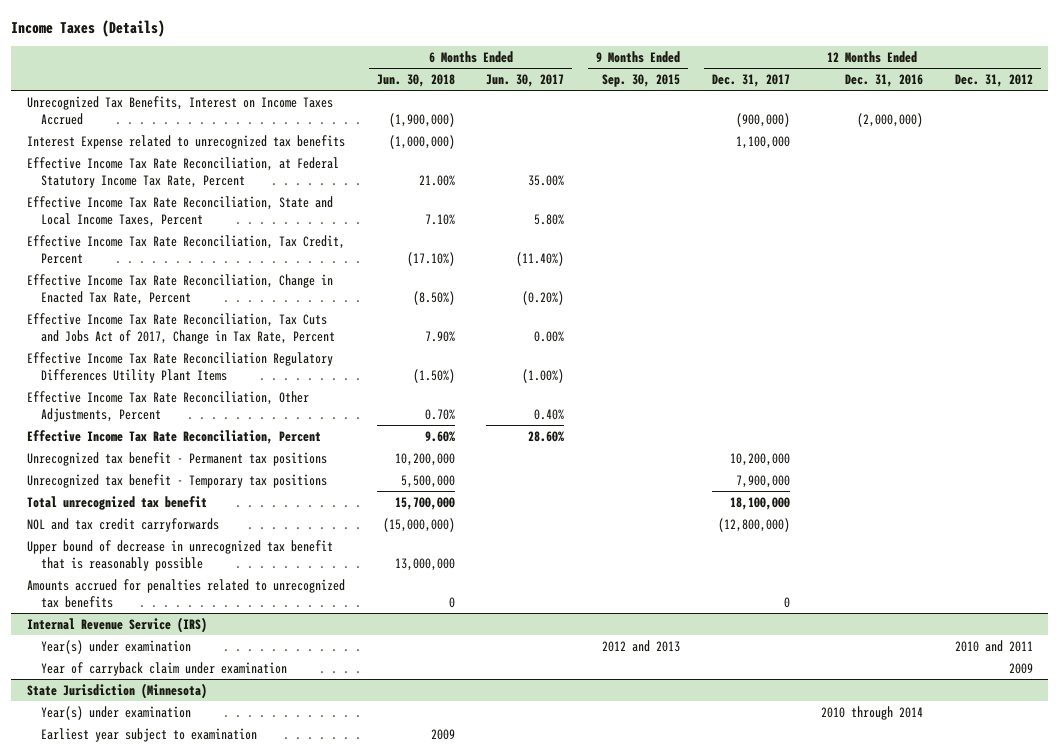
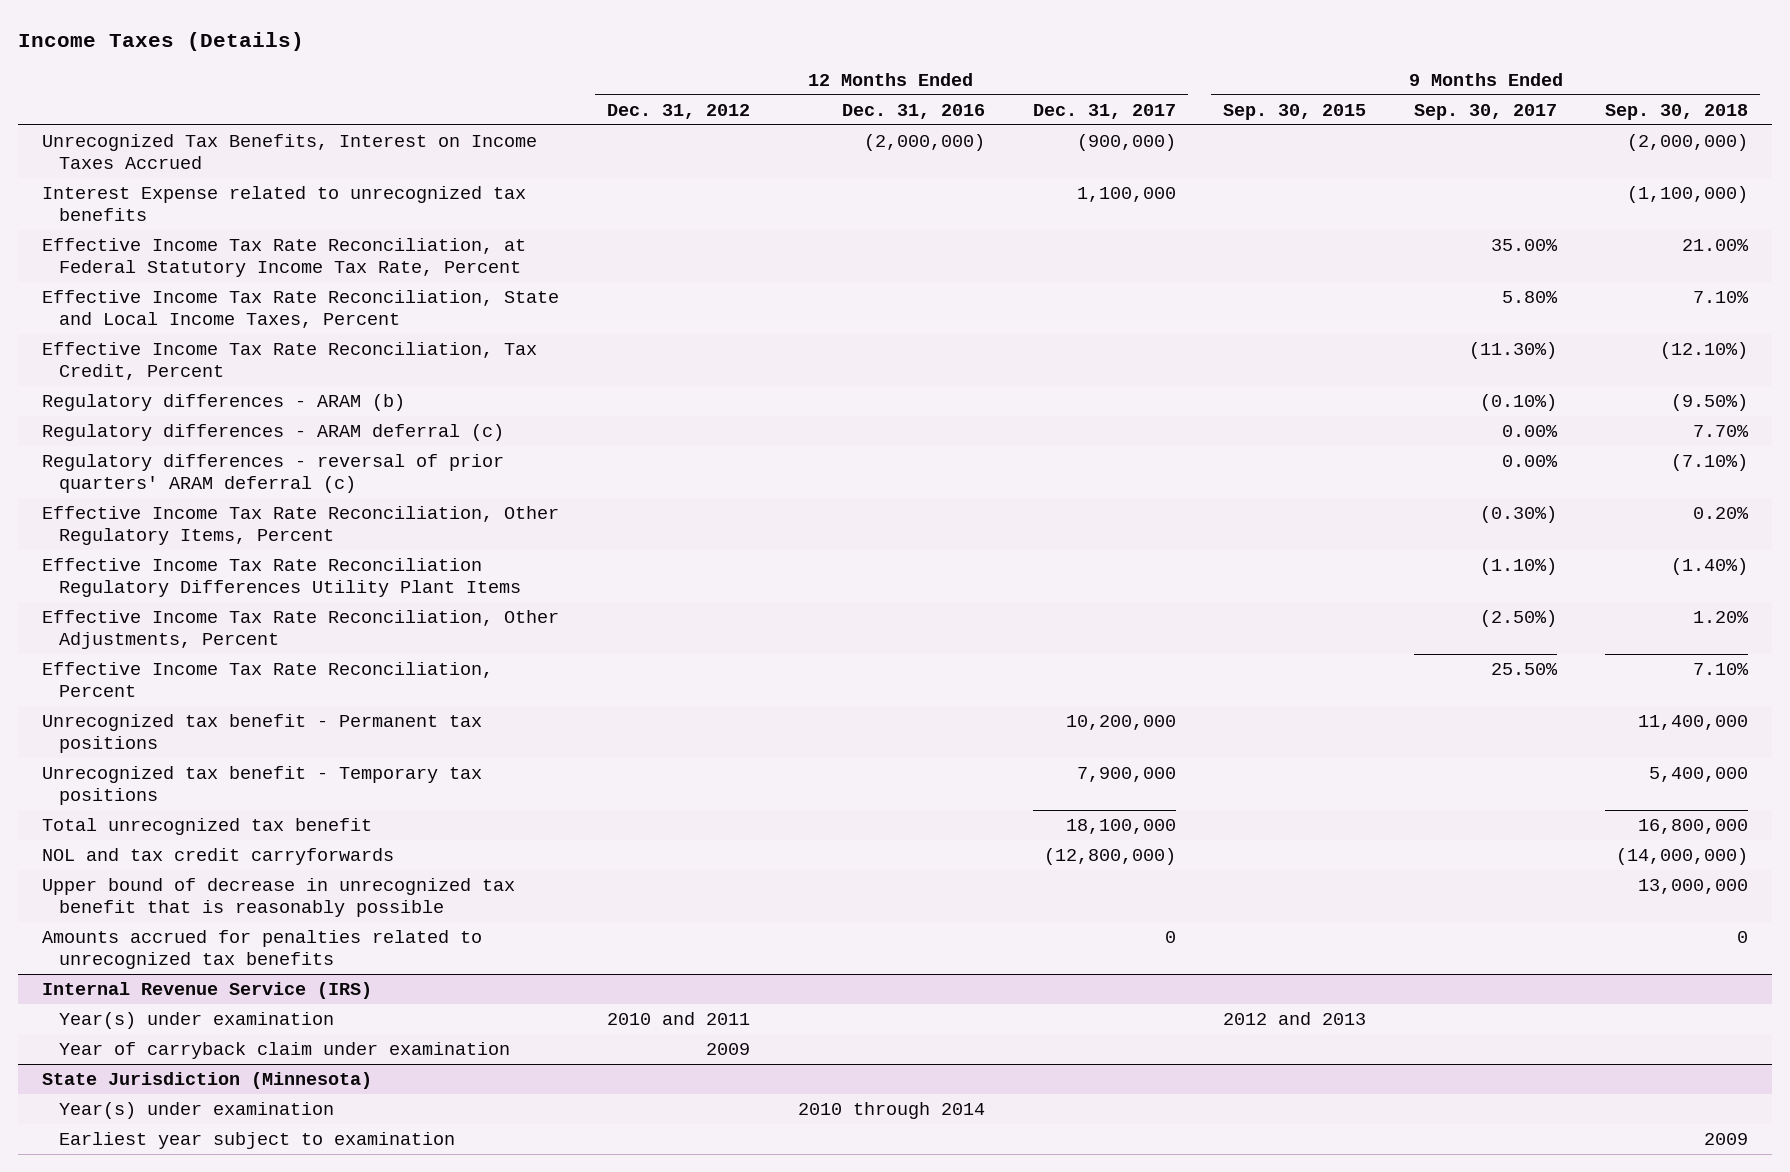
- | 6 Months Ended Jun. 30, 2018 | 6 Months Ended Jun. 30, 2017 | 9 Months Ended Sep. 30, 2015 | 12 Months Ended Dec. 31, 2017 | 12 Months Ended Dec. 31, 2016 | 12 Months Ended Dec. 31, 2012
+ | 12 Months Ended Dec. 31, 2012 | 12 Months Ended Dec. 31, 2016 | 12 Months Ended Dec. 31, 2017 | 9 Months Ended Sep. 30, 2015 | 9 Months Ended Sep. 30, 2017 | 9 Months Ended Sep. 30, 2018
- Effective Income Tax Rate Reconciliation, Change in Enacted Tax Rate, Percent | (8.50%) | (0.20%) | | | |
- Effective Income Tax Rate Reconciliation, Tax Cuts and Jobs Act of 2017, Change in Tax Rate, Percent | 7.90% | 0.00% | | | |
+ Regulatory differences - ARAM (b) | | | | | (0.10%) | (9.50%)
+ Regulatory differences - ARAM deferral (c) | | | | | 0.00% | 7.70%
+ Regulatory differences - reversal of prior quarters' ARAM deferral (c) | | | | | 0.00% | (7.10%)
+ Effective Income Tax Rate Reconciliation, Other Regulatory Items, Percent | | | | | (0.30%) | 0.20%

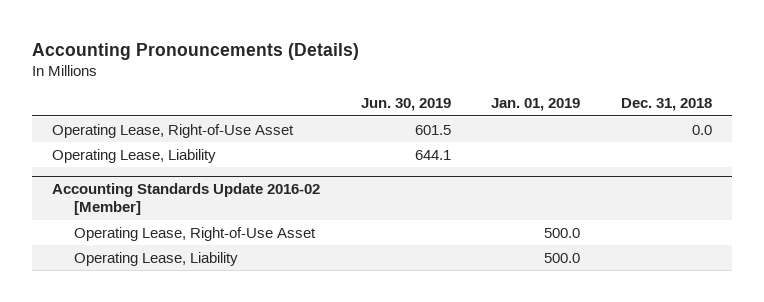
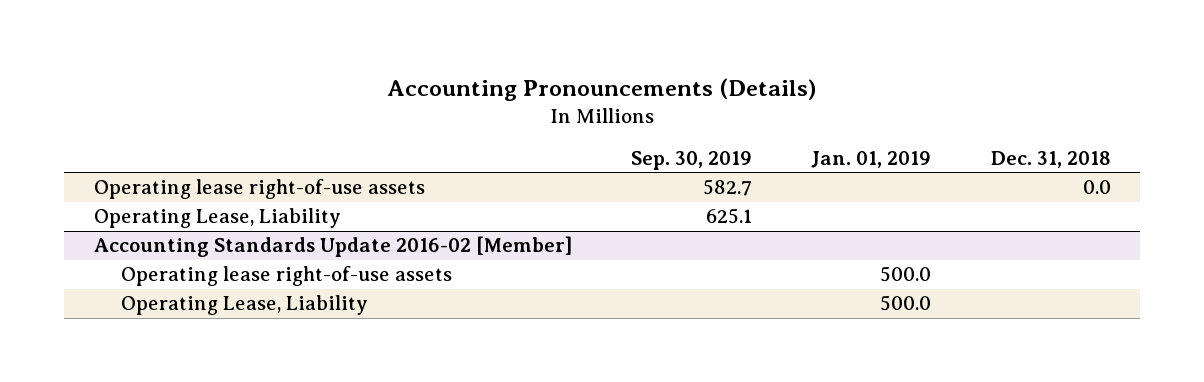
- | Jun. 30, 2019 | Jan. 01, 2019 | Dec. 31, 2018
+ | Sep. 30, 2019 | Jan. 01, 2019 | Dec. 31, 2018
- Operating Lease, Right-of-Use Asset | 601.5 | | 0.0
+ Operating lease right-of-use assets | 582.7 | | 0.0
@ Accounting Standards Update 2016-02 [Member]
- Operating Lease, Right-of-Use Asset | | 500.0 |
+ Operating lease right-of-use assets | | 500.0 |

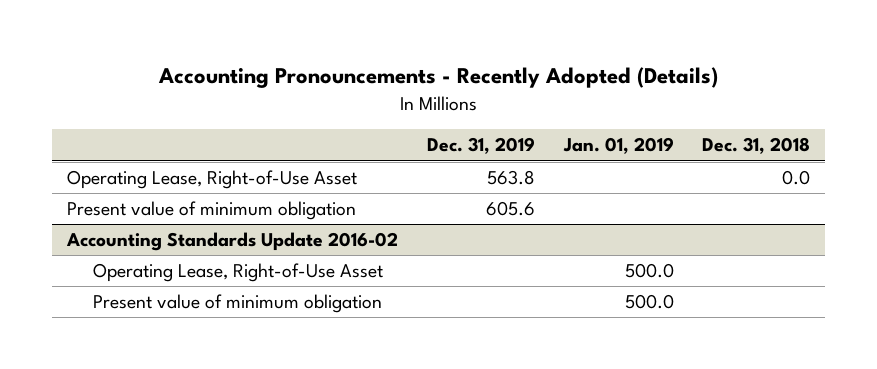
- Accounting Pronouncements (Details)
+ Accounting Pronouncements - Recently Adopted (Details)
- | Sep. 30, 2019 | Jan. 01, 2019 | Dec. 31, 2018
+ | Dec. 31, 2019 | Jan. 01, 2019 | Dec. 31, 2018
- Operating lease right-of-use assets | 582.7 | | 0.0
- Operating Lease, Liability | 625.1 | |
- Accounting Standards Update 2016-02 [Member]
- Operating lease right-of-use assets | | 500.0 |
- Operating Lease, Liability | | 500.0 |
+ Operating Lease, Right-of-Use Asset | 563.8 | | 0.0
+ Present value of minimum obligation | 605.6 | |
+ Accounting Standards Update 2016-02
+ Operating Lease, Right-of-Use Asset | | 500.0 |
+ Present value of minimum obligation | | 500.0 |

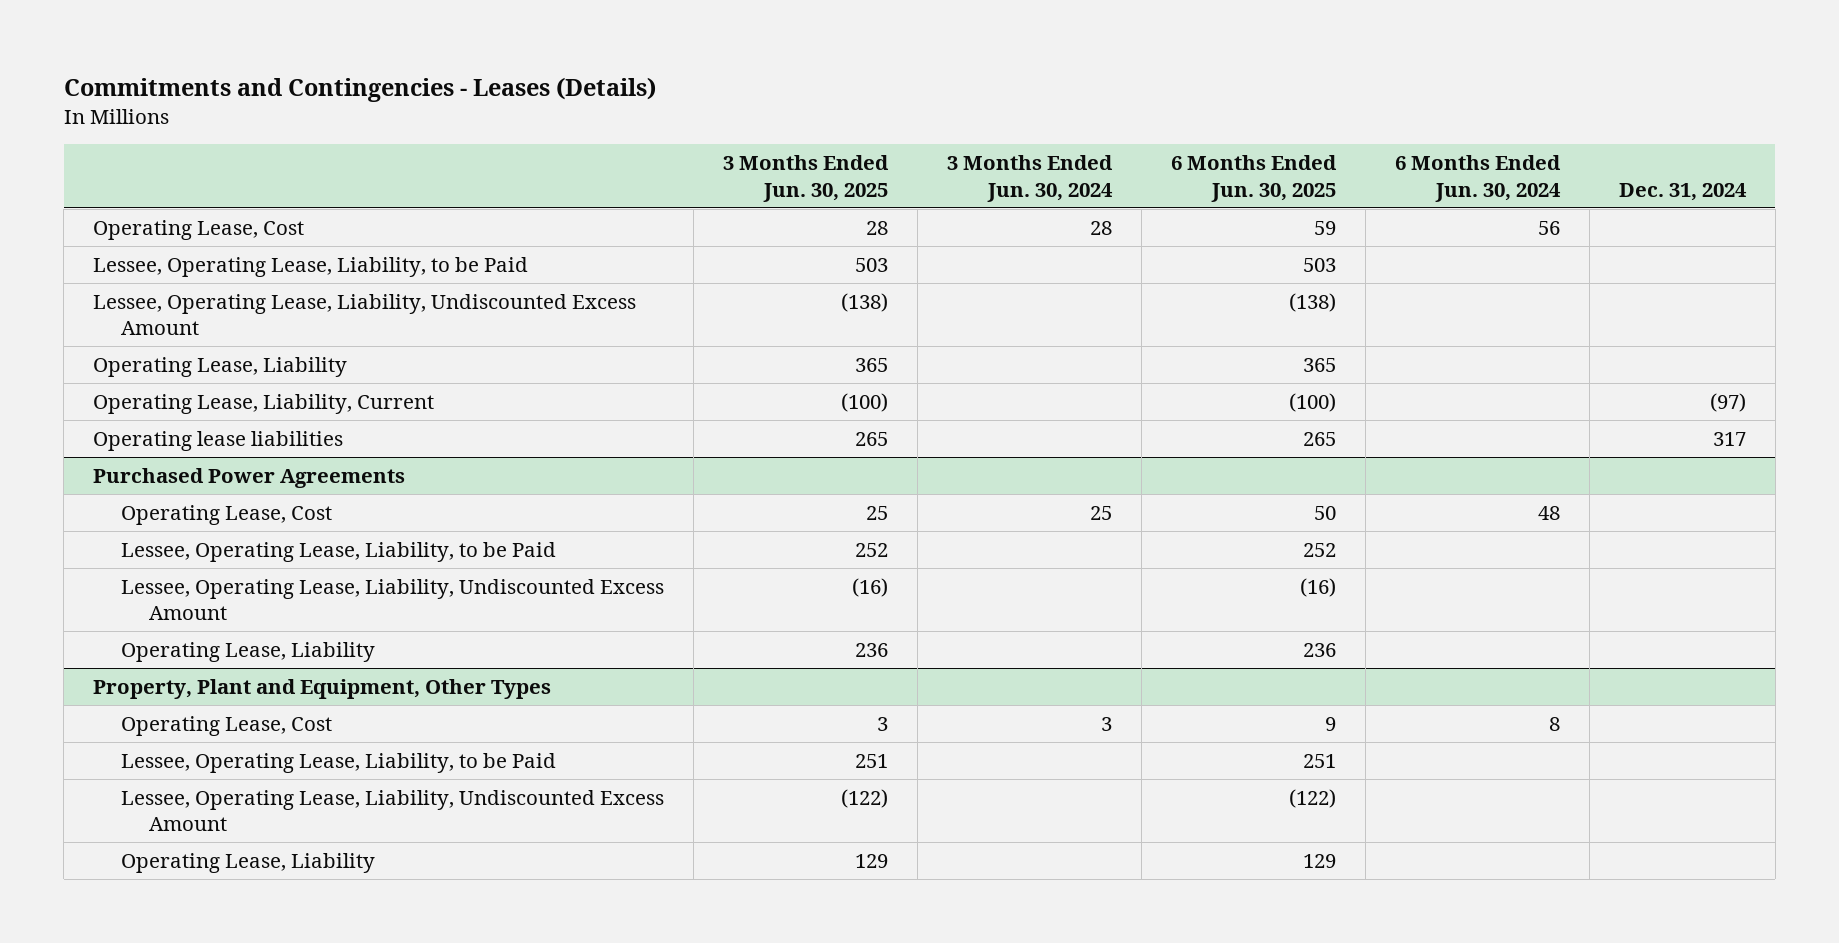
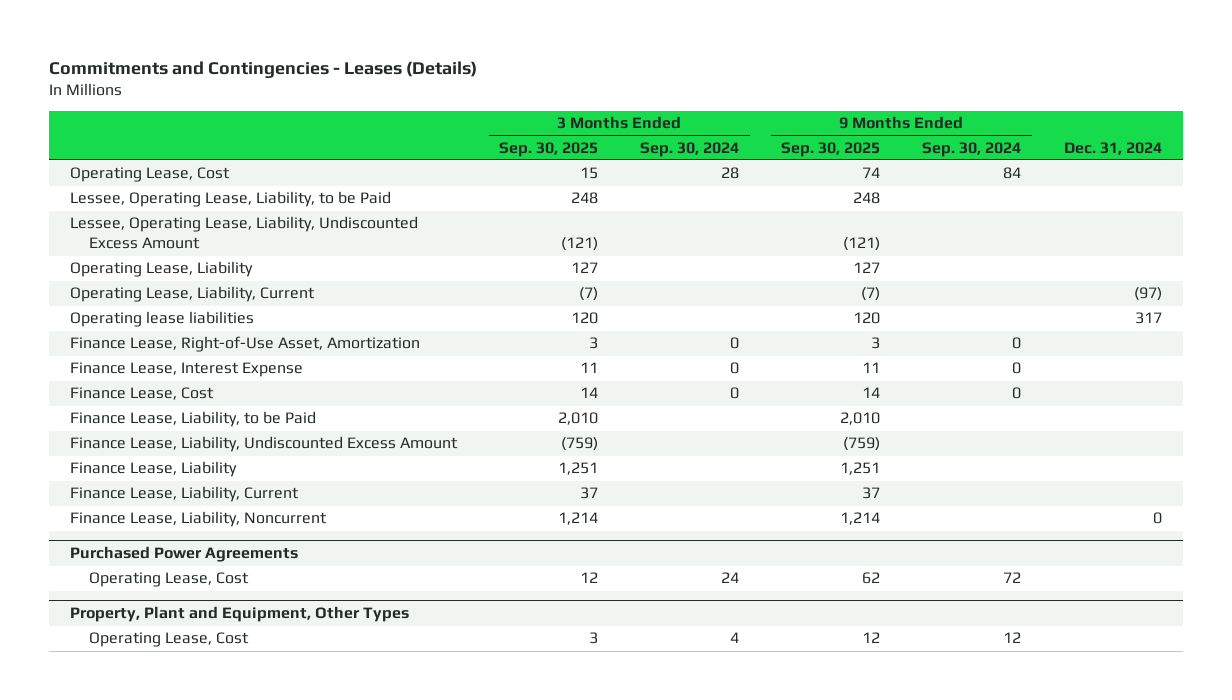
- | 3 Months Ended Jun. 30, 2025 | 3 Months Ended Jun. 30, 2024 | 6 Months Ended Jun. 30, 2025 | 6 Months Ended Jun. 30, 2024 | Dec. 31, 2024
+ | 3 Months Ended Sep. 30, 2025 | 3 Months Ended Sep. 30, 2024 | 9 Months Ended Sep. 30, 2025 | 9 Months Ended Sep. 30, 2024 | Dec. 31, 2024
+ Finance Lease, Right-of-Use Asset, Amortization | 3 | 0 | 3 | 0 |
+ Finance Lease, Interest Expense | 11 | 0 | 11 | 0 |
+ Finance Lease, Cost | 14 | 0 | 14 | 0 |
+ Finance Lease, Liability, to be Paid | 2,010 | | 2,010 | |
+ Finance Lease, Liability, Undiscounted Excess Amount | (759) | | (759) | |
+ Finance Lease, Liability | 1,251 | | 1,251 | |
+ Finance Lease, Liability, Current | 37 | | 37 | |
+ Finance Lease, Liability, Noncurrent | 1,214 | | 1,214 | | 0
@ Purchased Power Agreements
- Lessee, Operating Lease, Liability, to be Paid | 252 | | 252 | |
- Lessee, Operating Lease, Liability, Undiscounted Excess Amount | (16) | | (16) | |
- Operating Lease, Liability | 236 | | 236 | |
@ Property, Plant and Equipment, Other Types
- Lessee, Operating Lease, Liability, to be Paid | 251 | | 251 | |
- Lessee, Operating Lease, Liability, Undiscounted Excess Amount | (122) | | (122) | |
- Operating Lease, Liability | 129 | | 129 | |

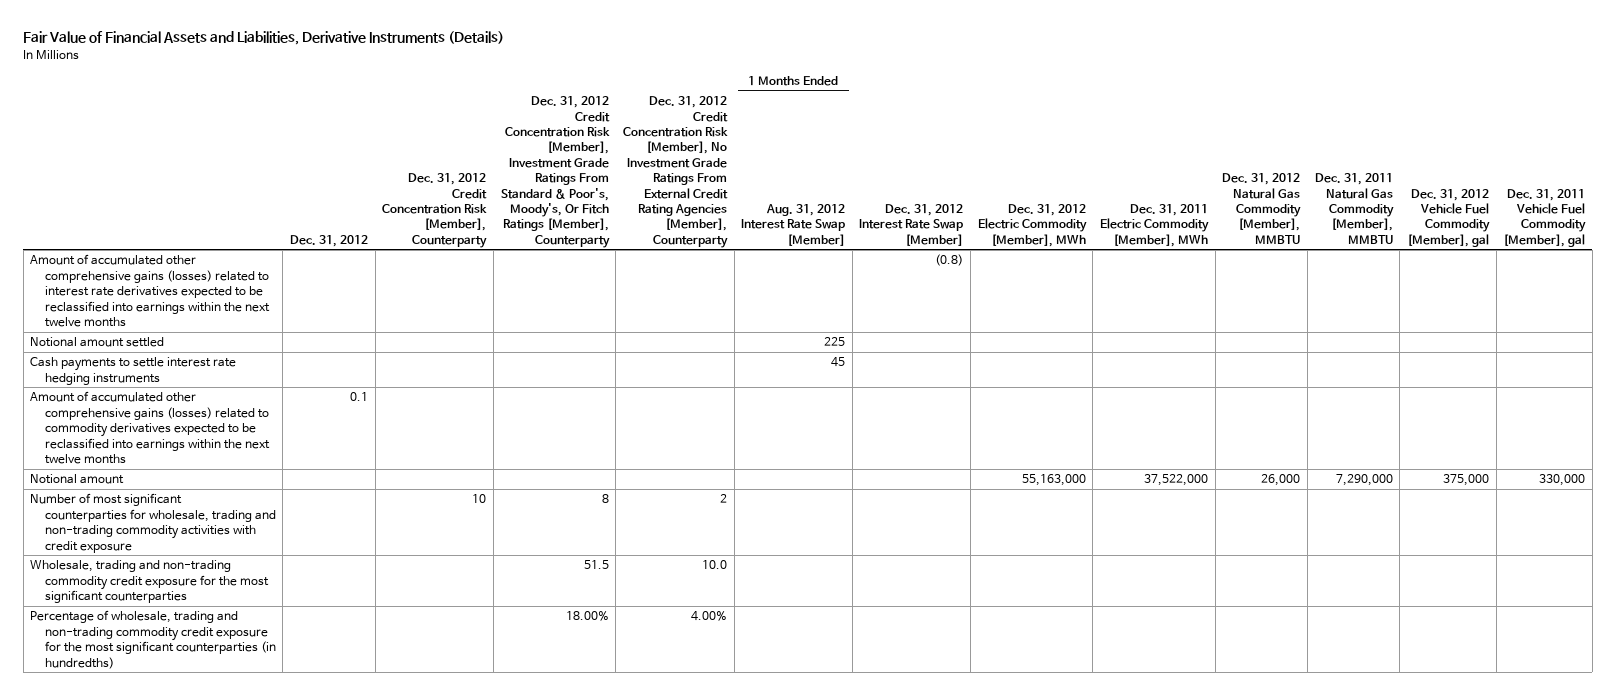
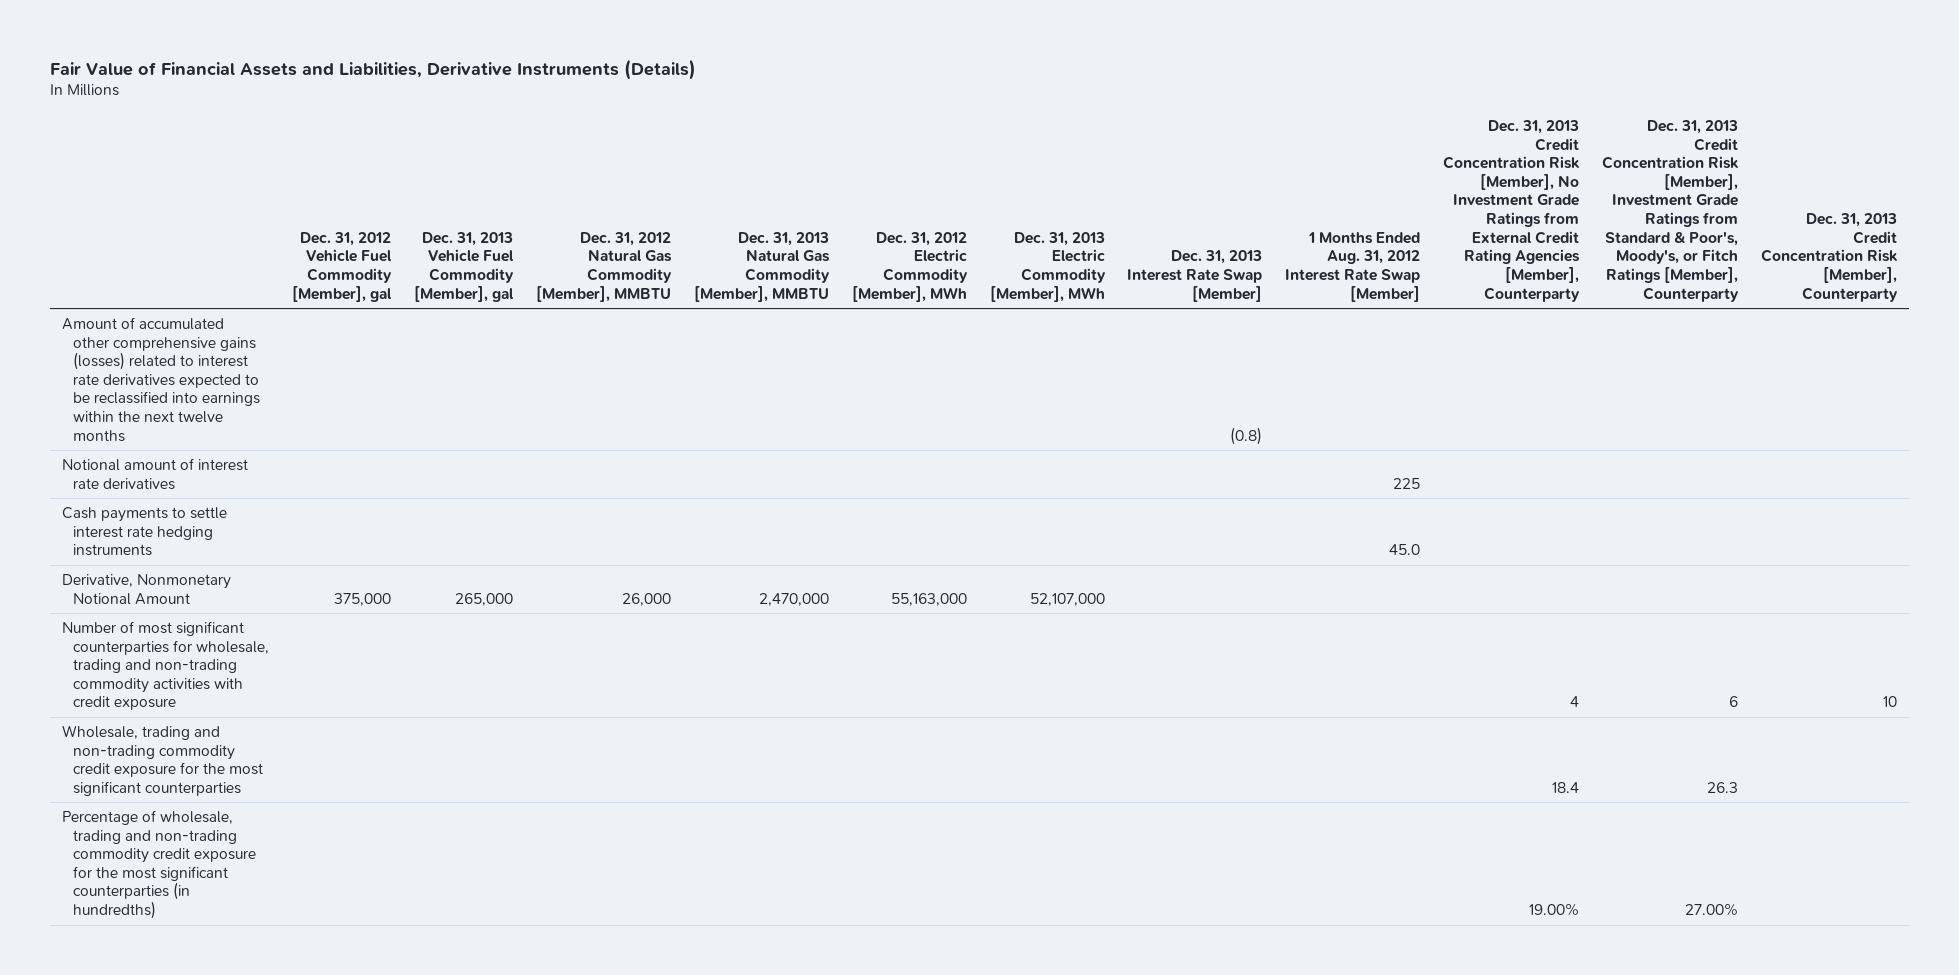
- | Dec. 31, 2012 | Dec. 31, 2012 Credit Concentration Risk [Member], Counterparty | Dec. 31, 2012 Credit Concentration Risk [Member], Investment Grade Ratings From Standard & Poor's, Moody's, Or Fitch Ratings [Member], Counterparty | Dec. 31, 2012 Credit Concentration Risk [Member], No Investment Grade Ratings From External Credit Rating Agencies [Member], Counterparty | 1 Months Ended Aug. 31, 2012 Interest Rate Swap [Member] | Dec. 31, 2012 Interest Rate Swap [Member] | Dec. 31, 2012 Electric Commodity [Member], MWh | Dec. 31, 2011 Electric Commodity [Member], MWh | Dec. 31, 2012 Natural Gas Commodity [Member], MMBTU | Dec. 31, 2011 Natural Gas Commodity [Member], MMBTU | Dec. 31, 2012 Vehicle Fuel Commodity [Member], gal | Dec. 31, 2011 Vehicle Fuel Commodity [Member], gal
+ | Dec. 31, 2012 Vehicle Fuel Commodity [Member], gal | Dec. 31, 2013 Vehicle Fuel Commodity [Member], gal | Dec. 31, 2012 Natural Gas Commodity [Member], MMBTU | Dec. 31, 2013 Natural Gas Commodity [Member], MMBTU | Dec. 31, 2012 Electric Commodity [Member], MWh | Dec. 31, 2013 Electric Commodity [Member], MWh | Dec. 31, 2013 Interest Rate Swap [Member] | 1 Months Ended Aug. 31, 2012 Interest Rate Swap [Member] | Dec. 31, 2013 Credit Concentration Risk [Member], No Investment Grade Ratings from External Credit Rating Agencies [Member], Counterparty | Dec. 31, 2013 Credit Concentration Risk [Member], Investment Grade Ratings from Standard & Poor's, Moody's, or Fitch Ratings [Member], Counterparty | Dec. 31, 2013 Credit Concentration Risk [Member], Counterparty
- Notional amount settled | | | | | 225 | | | | | | |
- Cash payments to settle interest rate hedging instruments | | | | | 45 | | | | | | |
- Amount of accumulated other comprehensive gains (losses) related to commodity derivatives expected to be reclassified into earnings within the next twelve months | 0.1 | | | | | | | | | | |
- Notional amount | | | | | | | 55,163,000 | 37,522,000 | 26,000 | 7,290,000 | 375,000 | 330,000
+ Notional amount of interest rate derivatives | | | | | | | | 225 | | |
+ Cash payments to settle interest rate hedging instruments | | | | | | | | 45.0 | | |
+ Derivative, Nonmonetary Notional Amount | 375,000 | 265,000 | 26,000 | 2,470,000 | 55,163,000 | 52,107,000 | | | | |

